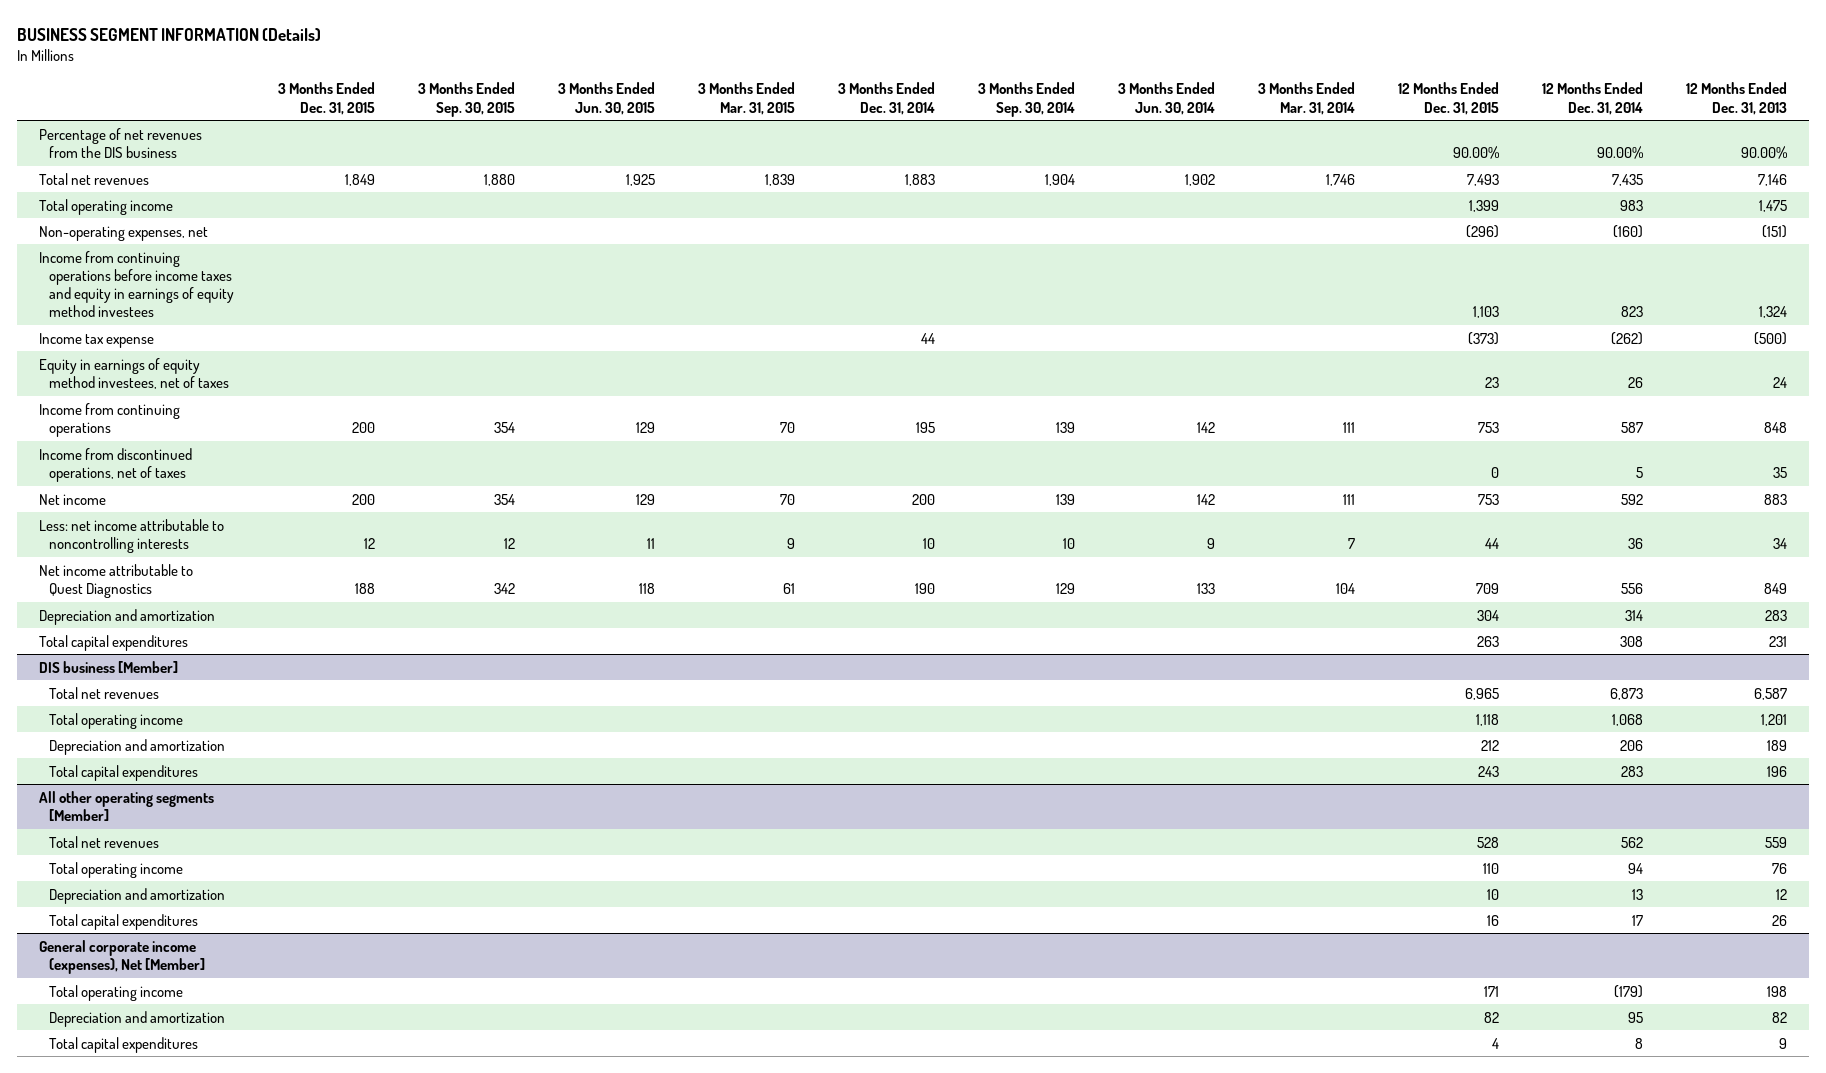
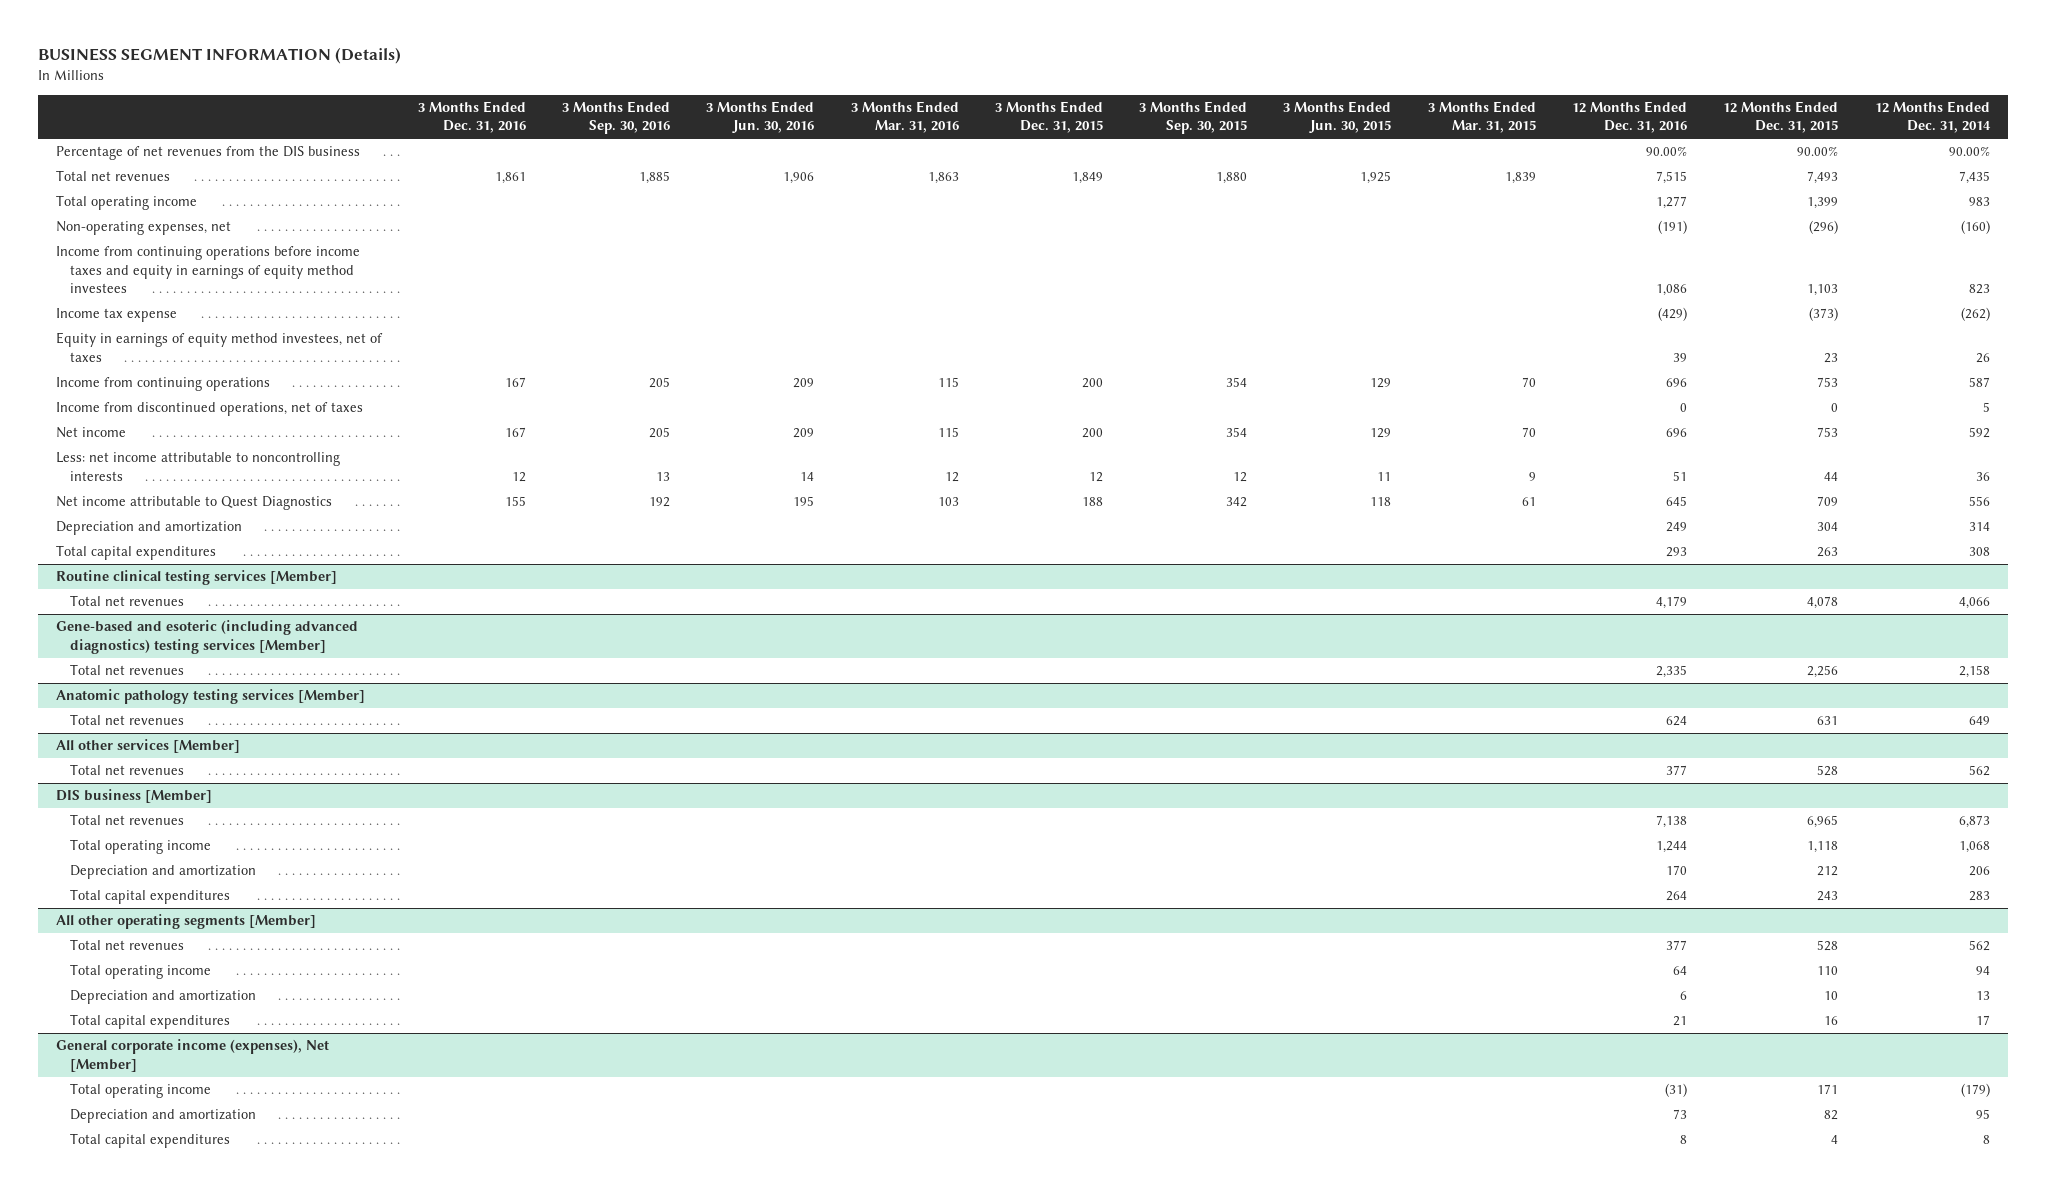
- | 3 Months Ended Dec. 31, 2015 | 3 Months Ended Sep. 30, 2015 | 3 Months Ended Jun. 30, 2015 | 3 Months Ended Mar. 31, 2015 | 3 Months Ended Dec. 31, 2014 | 3 Months Ended Sep. 30, 2014 | 3 Months Ended Jun. 30, 2014 | 3 Months Ended Mar. 31, 2014 | 12 Months Ended Dec. 31, 2015 | 12 Months Ended Dec. 31, 2014 | 12 Months Ended Dec. 31, 2013
+ | 3 Months Ended Dec. 31, 2016 | 3 Months Ended Sep. 30, 2016 | 3 Months Ended Jun. 30, 2016 | 3 Months Ended Mar. 31, 2016 | 3 Months Ended Dec. 31, 2015 | 3 Months Ended Sep. 30, 2015 | 3 Months Ended Jun. 30, 2015 | 3 Months Ended Mar. 31, 2015 | 12 Months Ended Dec. 31, 2016 | 12 Months Ended Dec. 31, 2015 | 12 Months Ended Dec. 31, 2014
+ Routine clinical testing services [Member]
+ Total net revenues | | | | | | | | | 4,179 | 4,078 | 4,066
+ Gene-based and esoteric (including advanced diagnostics) testing services [Member]
+ Total net revenues | | | | | | | | | 2,335 | 2,256 | 2,158
+ Anatomic pathology testing services [Member]
+ Total net revenues | | | | | | | | | 624 | 631 | 649
+ All other services [Member]
+ Total net revenues | | | | | | | | | 377 | 528 | 562

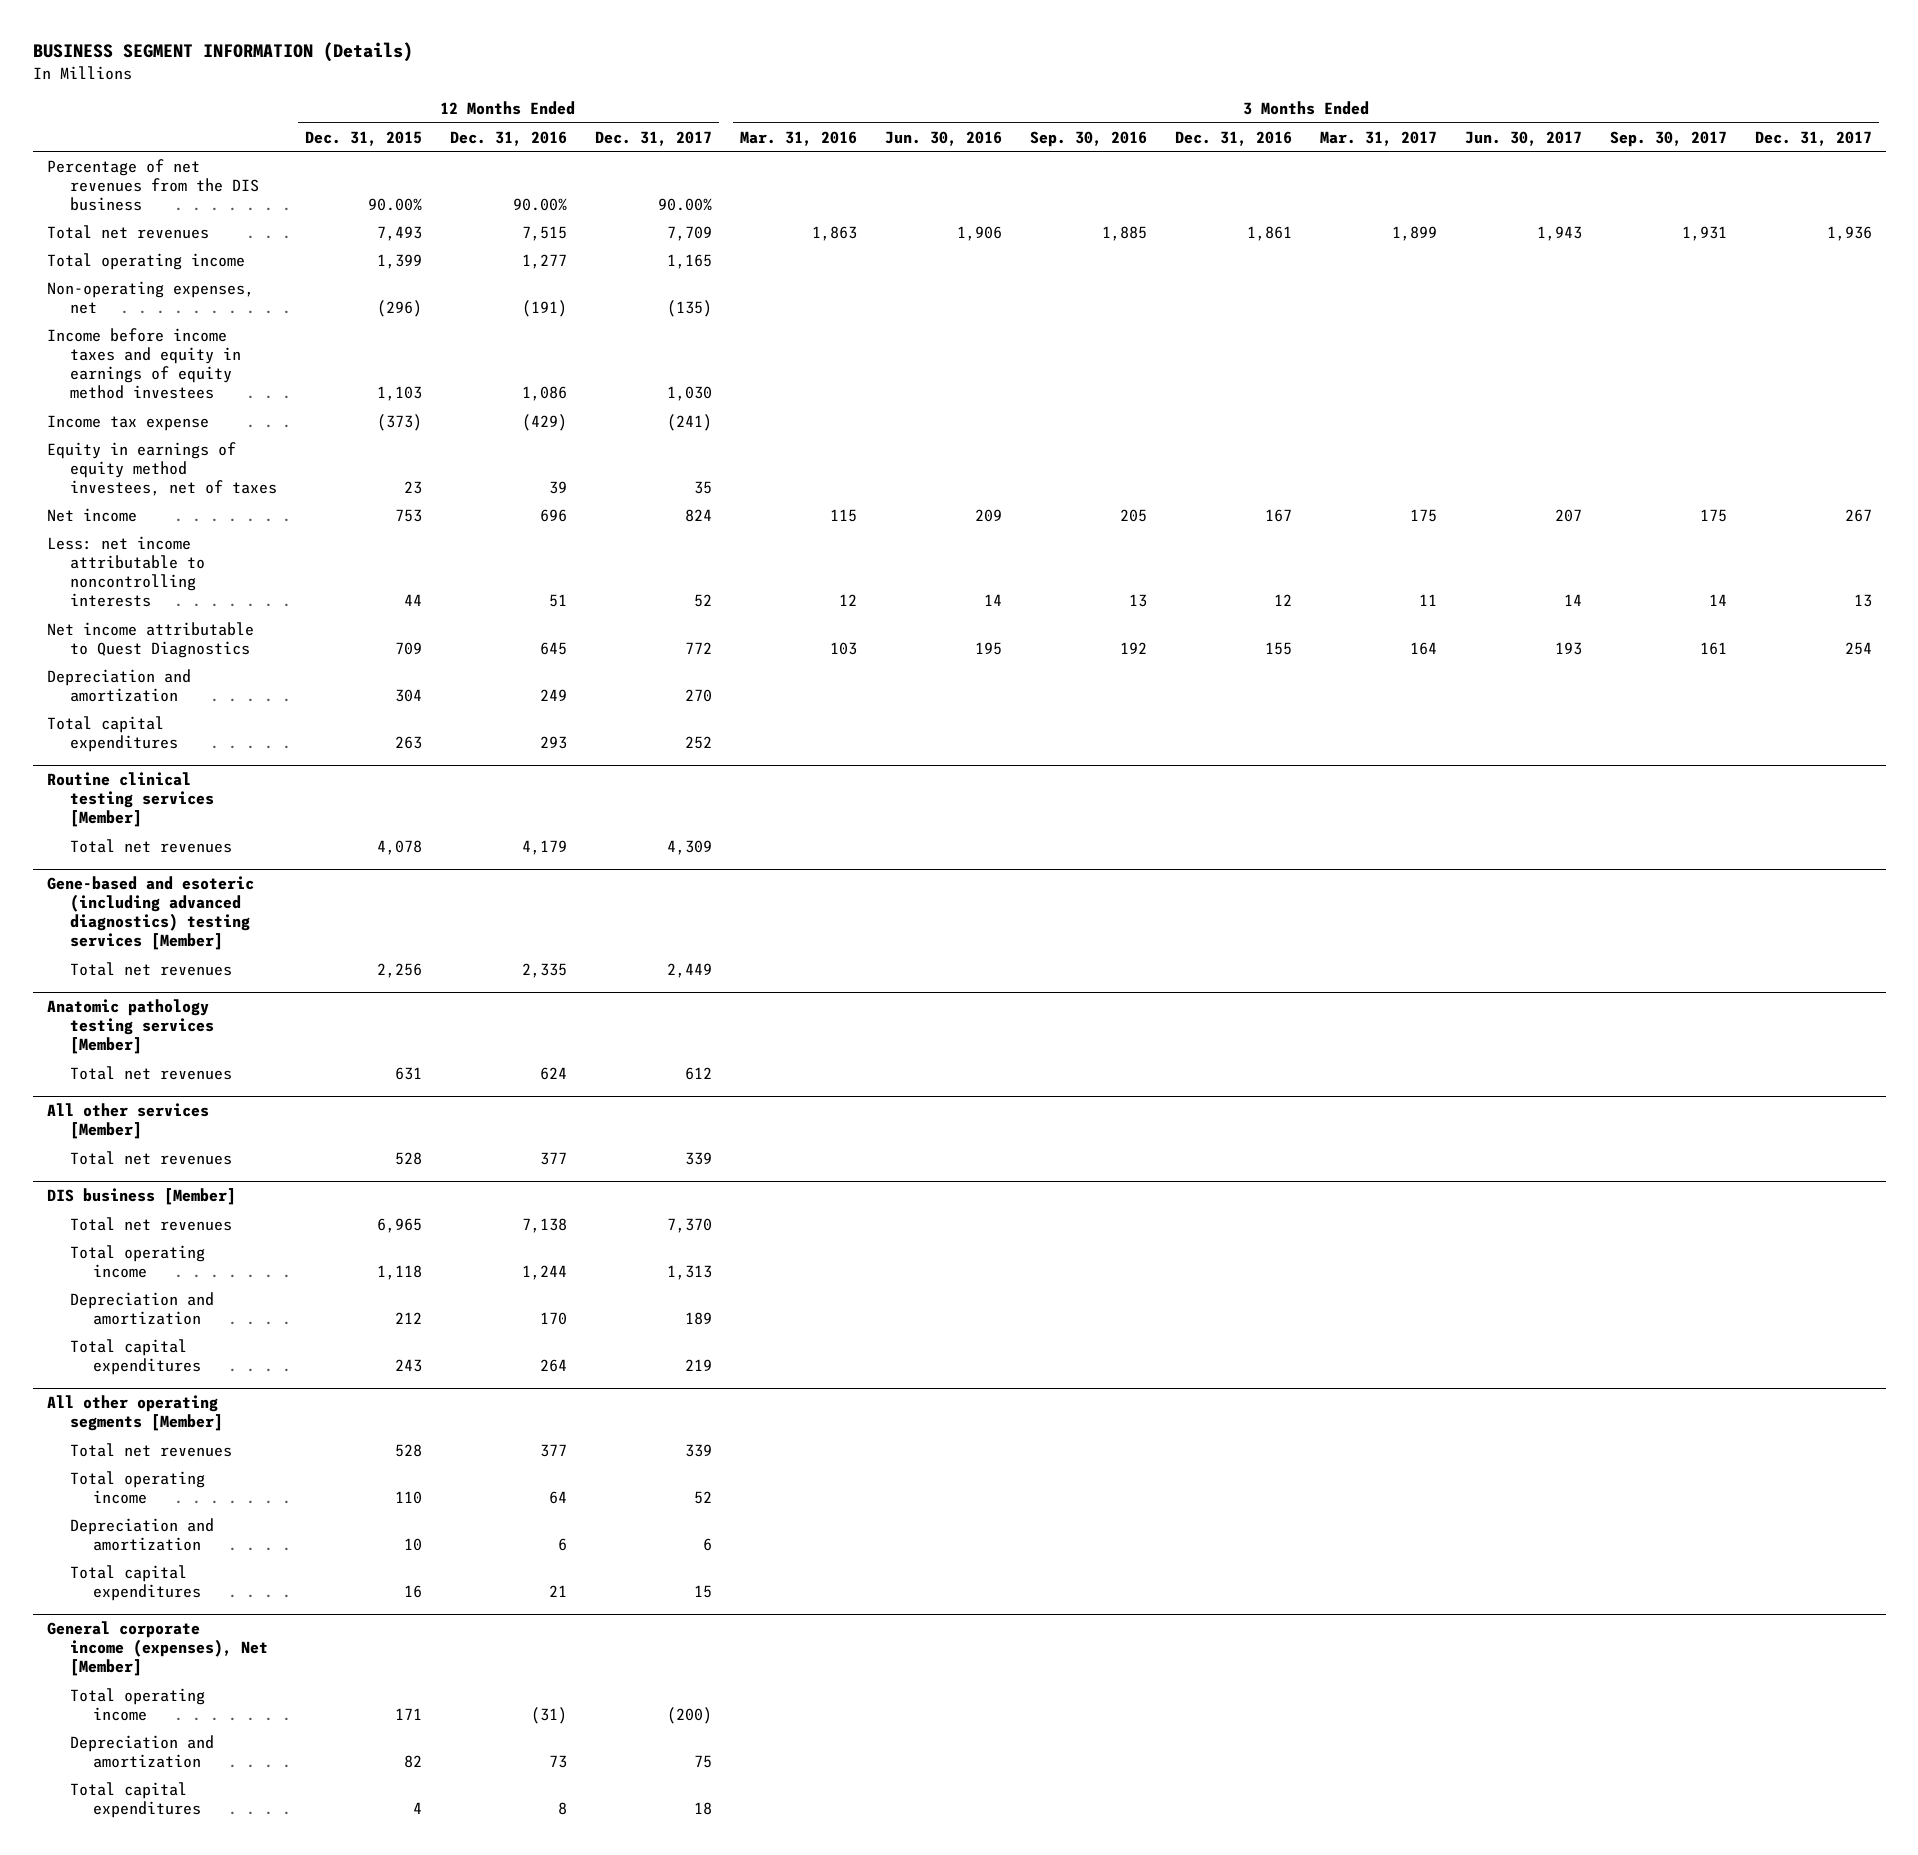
- | 3 Months Ended Dec. 31, 2016 | 3 Months Ended Sep. 30, 2016 | 3 Months Ended Jun. 30, 2016 | 3 Months Ended Mar. 31, 2016 | 3 Months Ended Dec. 31, 2015 | 3 Months Ended Sep. 30, 2015 | 3 Months Ended Jun. 30, 2015 | 3 Months Ended Mar. 31, 2015 | 12 Months Ended Dec. 31, 2016 | 12 Months Ended Dec. 31, 2015 | 12 Months Ended Dec. 31, 2014
+ | 12 Months Ended Dec. 31, 2015 | 12 Months Ended Dec. 31, 2016 | 12 Months Ended Dec. 31, 2017 | 3 Months Ended Mar. 31, 2016 | 3 Months Ended Jun. 30, 2016 | 3 Months Ended Sep. 30, 2016 | 3 Months Ended Dec. 31, 2016 | 3 Months Ended Mar. 31, 2017 | 3 Months Ended Jun. 30, 2017 | 3 Months Ended Sep. 30, 2017 | 3 Months Ended Dec. 31, 2017
- Income from continuing operations before income taxes and equity in earnings of equity method investees | | | | | | | | | 1,086 | 1,103 | 823
+ Income before income taxes and equity in earnings of equity method investees | 1,103 | 1,086 | 1,030 | | | | | | | |
- Income from continuing operations | 167 | 205 | 209 | 115 | 200 | 354 | 129 | 70 | 696 | 753 | 587
- Income from discontinued operations, net of taxes | | | | | | | | | 0 | 0 | 5

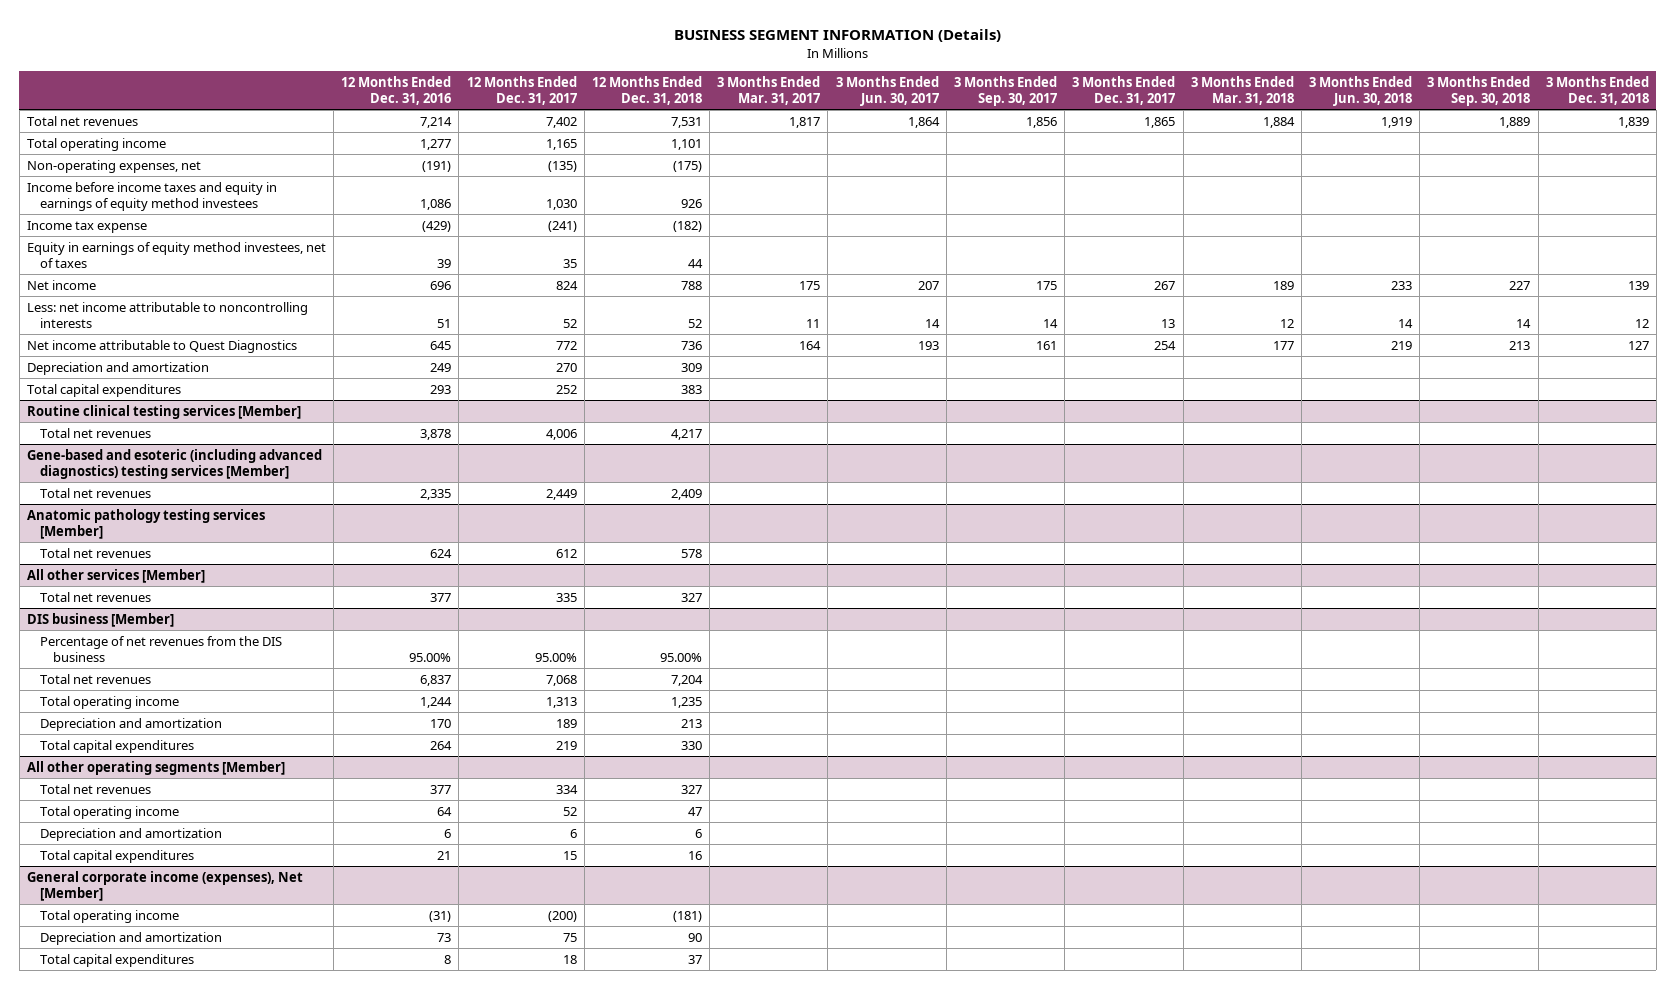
- | 12 Months Ended Dec. 31, 2015 | 12 Months Ended Dec. 31, 2016 | 12 Months Ended Dec. 31, 2017 | 3 Months Ended Mar. 31, 2016 | 3 Months Ended Jun. 30, 2016 | 3 Months Ended Sep. 30, 2016 | 3 Months Ended Dec. 31, 2016 | 3 Months Ended Mar. 31, 2017 | 3 Months Ended Jun. 30, 2017 | 3 Months Ended Sep. 30, 2017 | 3 Months Ended Dec. 31, 2017
+ | 12 Months Ended Dec. 31, 2016 | 12 Months Ended Dec. 31, 2017 | 12 Months Ended Dec. 31, 2018 | 3 Months Ended Mar. 31, 2017 | 3 Months Ended Jun. 30, 2017 | 3 Months Ended Sep. 30, 2017 | 3 Months Ended Dec. 31, 2017 | 3 Months Ended Mar. 31, 2018 | 3 Months Ended Jun. 30, 2018 | 3 Months Ended Sep. 30, 2018 | 3 Months Ended Dec. 31, 2018
- Percentage of net revenues from the DIS business | 90.00% | 90.00% | 90.00% | | | | | | | |
- Total net revenues | 7,493 | 7,515 | 7,709 | 1,863 | 1,906 | 1,885 | 1,861 | 1,899 | 1,943 | 1,931 | 1,936
+ Total net revenues | 7,214 | 7,402 | 7,531 | 1,817 | 1,864 | 1,856 | 1,865 | 1,884 | 1,919 | 1,889 | 1,839
@ Routine clinical testing services [Member]
- Total net revenues | 4,078 | 4,179 | 4,309 | | | | | | | |
+ Total net revenues | 3,878 | 4,006 | 4,217 | | | | | | | |
@ All other services [Member]
- Total net revenues | 528 | 377 | 339 | | | | | | | |
+ Total net revenues | 377 | 335 | 327 | | | | | | | |
@ DIS business [Member]
- Total net revenues | 6,965 | 7,138 | 7,370 | | | | | | | |
+ Percentage of net revenues from the DIS business | 95.00% | 95.00% | 95.00% | | | | | | | |
+ Total net revenues | 6,837 | 7,068 | 7,204 | | | | | | | |
@ All other operating segments [Member]
- Total net revenues | 528 | 377 | 339 | | | | | | | |
+ Total net revenues | 377 | 334 | 327 | | | | | | | |

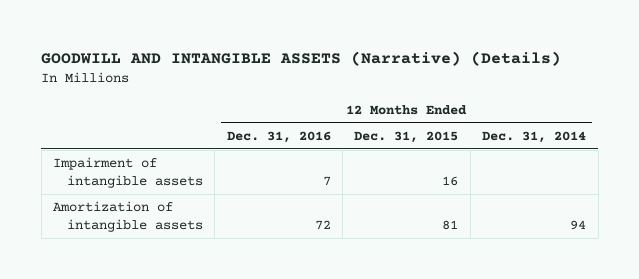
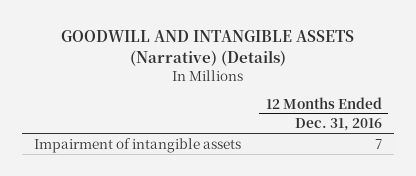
- | 12 Months Ended Dec. 31, 2016 | 12 Months Ended Dec. 31, 2015 | 12 Months Ended Dec. 31, 2014
+ | 12 Months Ended Dec. 31, 2016
- Amortization of intangible assets | 72 | 81 | 94

